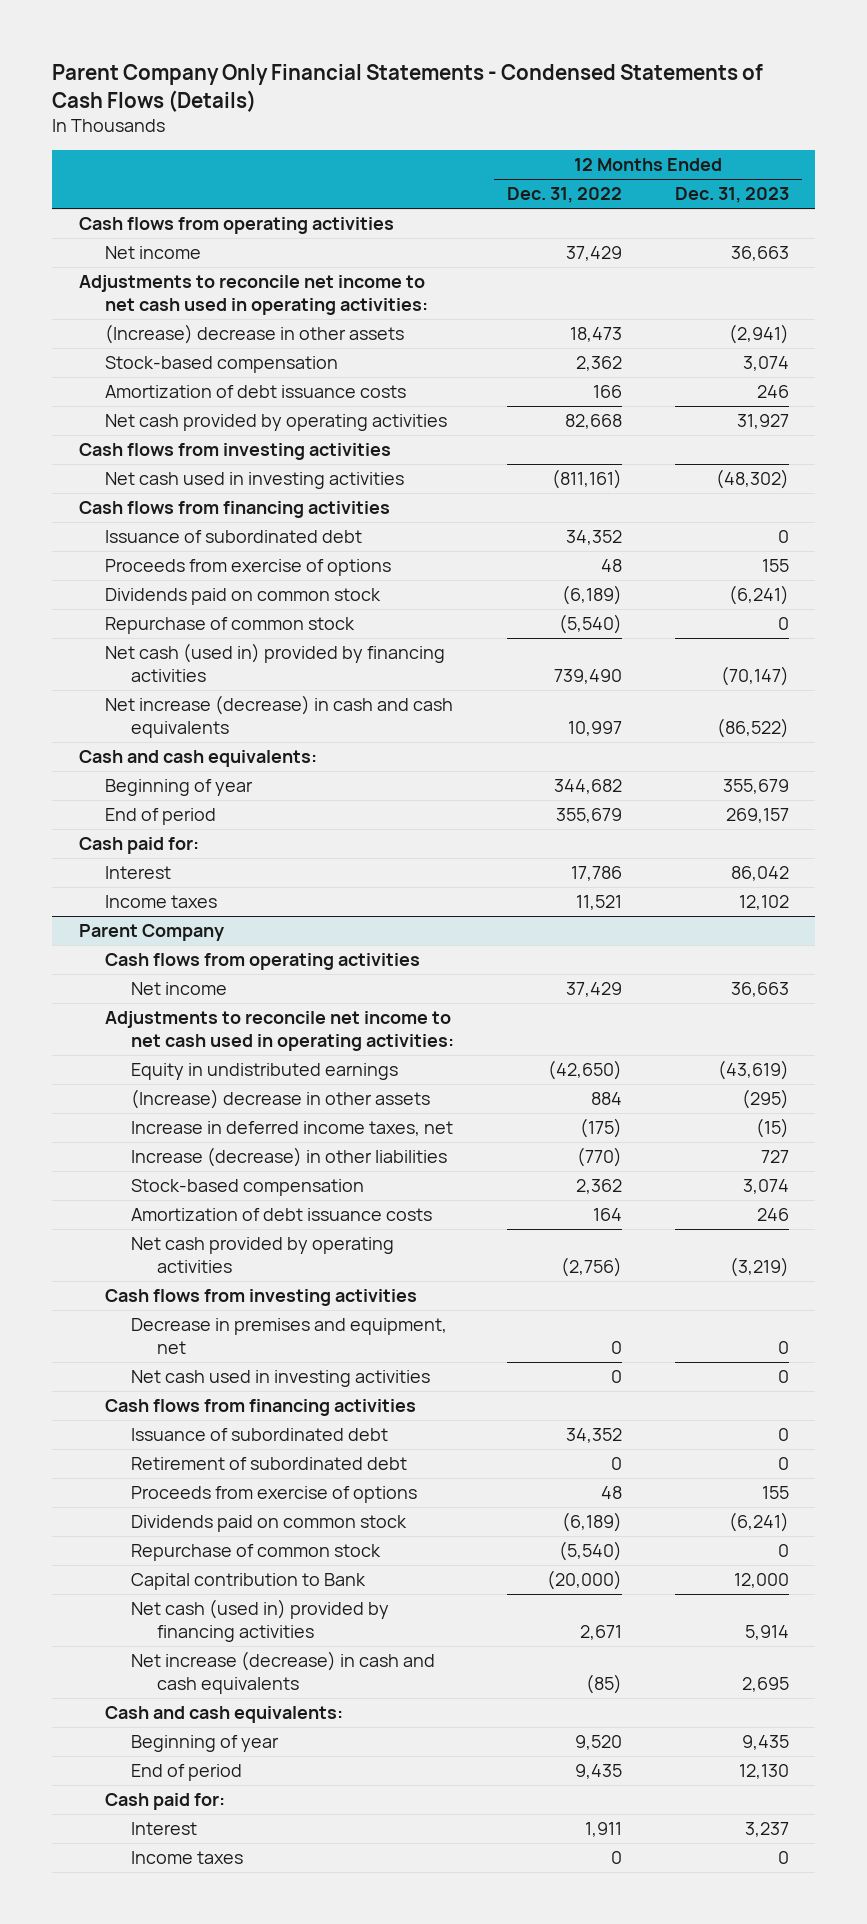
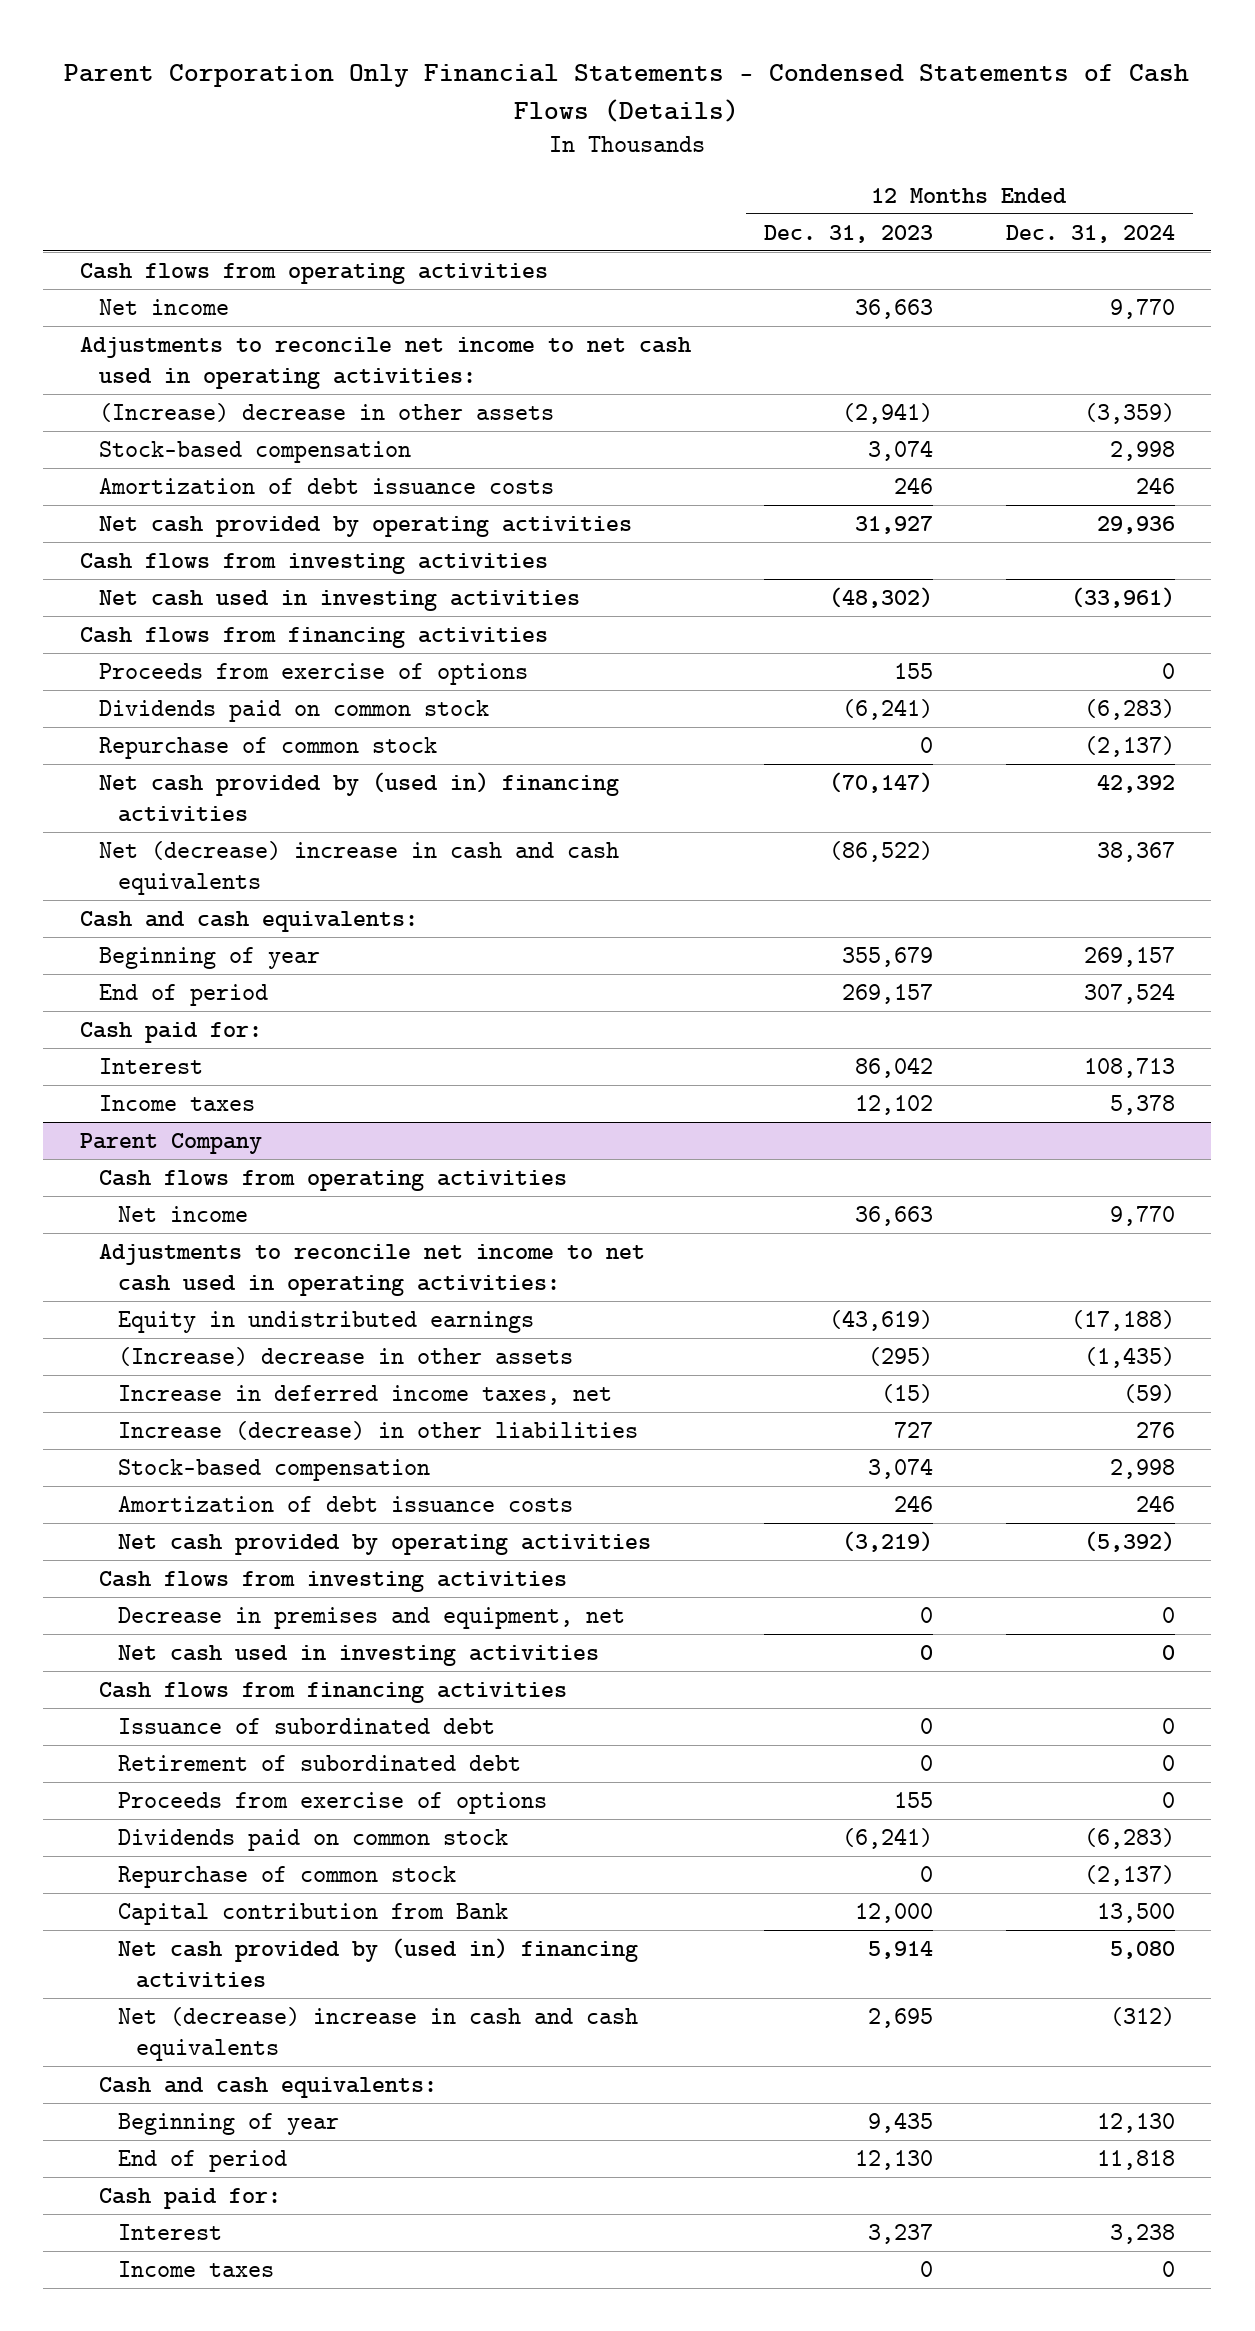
- Parent Company Only Financial Statements - Condensed Statements of Cash Flows (Details)
+ Parent Corporation Only Financial Statements - Condensed Statements of Cash Flows (Details)
- | 12 Months Ended Dec. 31, 2022 | 12 Months Ended Dec. 31, 2023
+ | 12 Months Ended Dec. 31, 2023 | 12 Months Ended Dec. 31, 2024
- Issuance of subordinated debt | 34,352 | 0
- Net cash (used in) provided by financing activities | 739,490 | (70,147)
- Net increase (decrease) in cash and cash equivalents | 10,997 | (86,522)
+ Net cash provided by (used in) financing activities | (70,147) | 42,392
+ Net (decrease) increase in cash and cash equivalents | (86,522) | 38,367
@ Parent Company
- Capital contribution to Bank | (20,000) | 12,000
- Net cash (used in) provided by financing activities | 2,671 | 5,914
- Net increase (decrease) in cash and cash equivalents | (85) | 2,695
+ Capital contribution from Bank | 12,000 | 13,500
+ Net cash provided by (used in) financing activities | 5,914 | 5,080
+ Net (decrease) increase in cash and cash equivalents | 2,695 | (312)

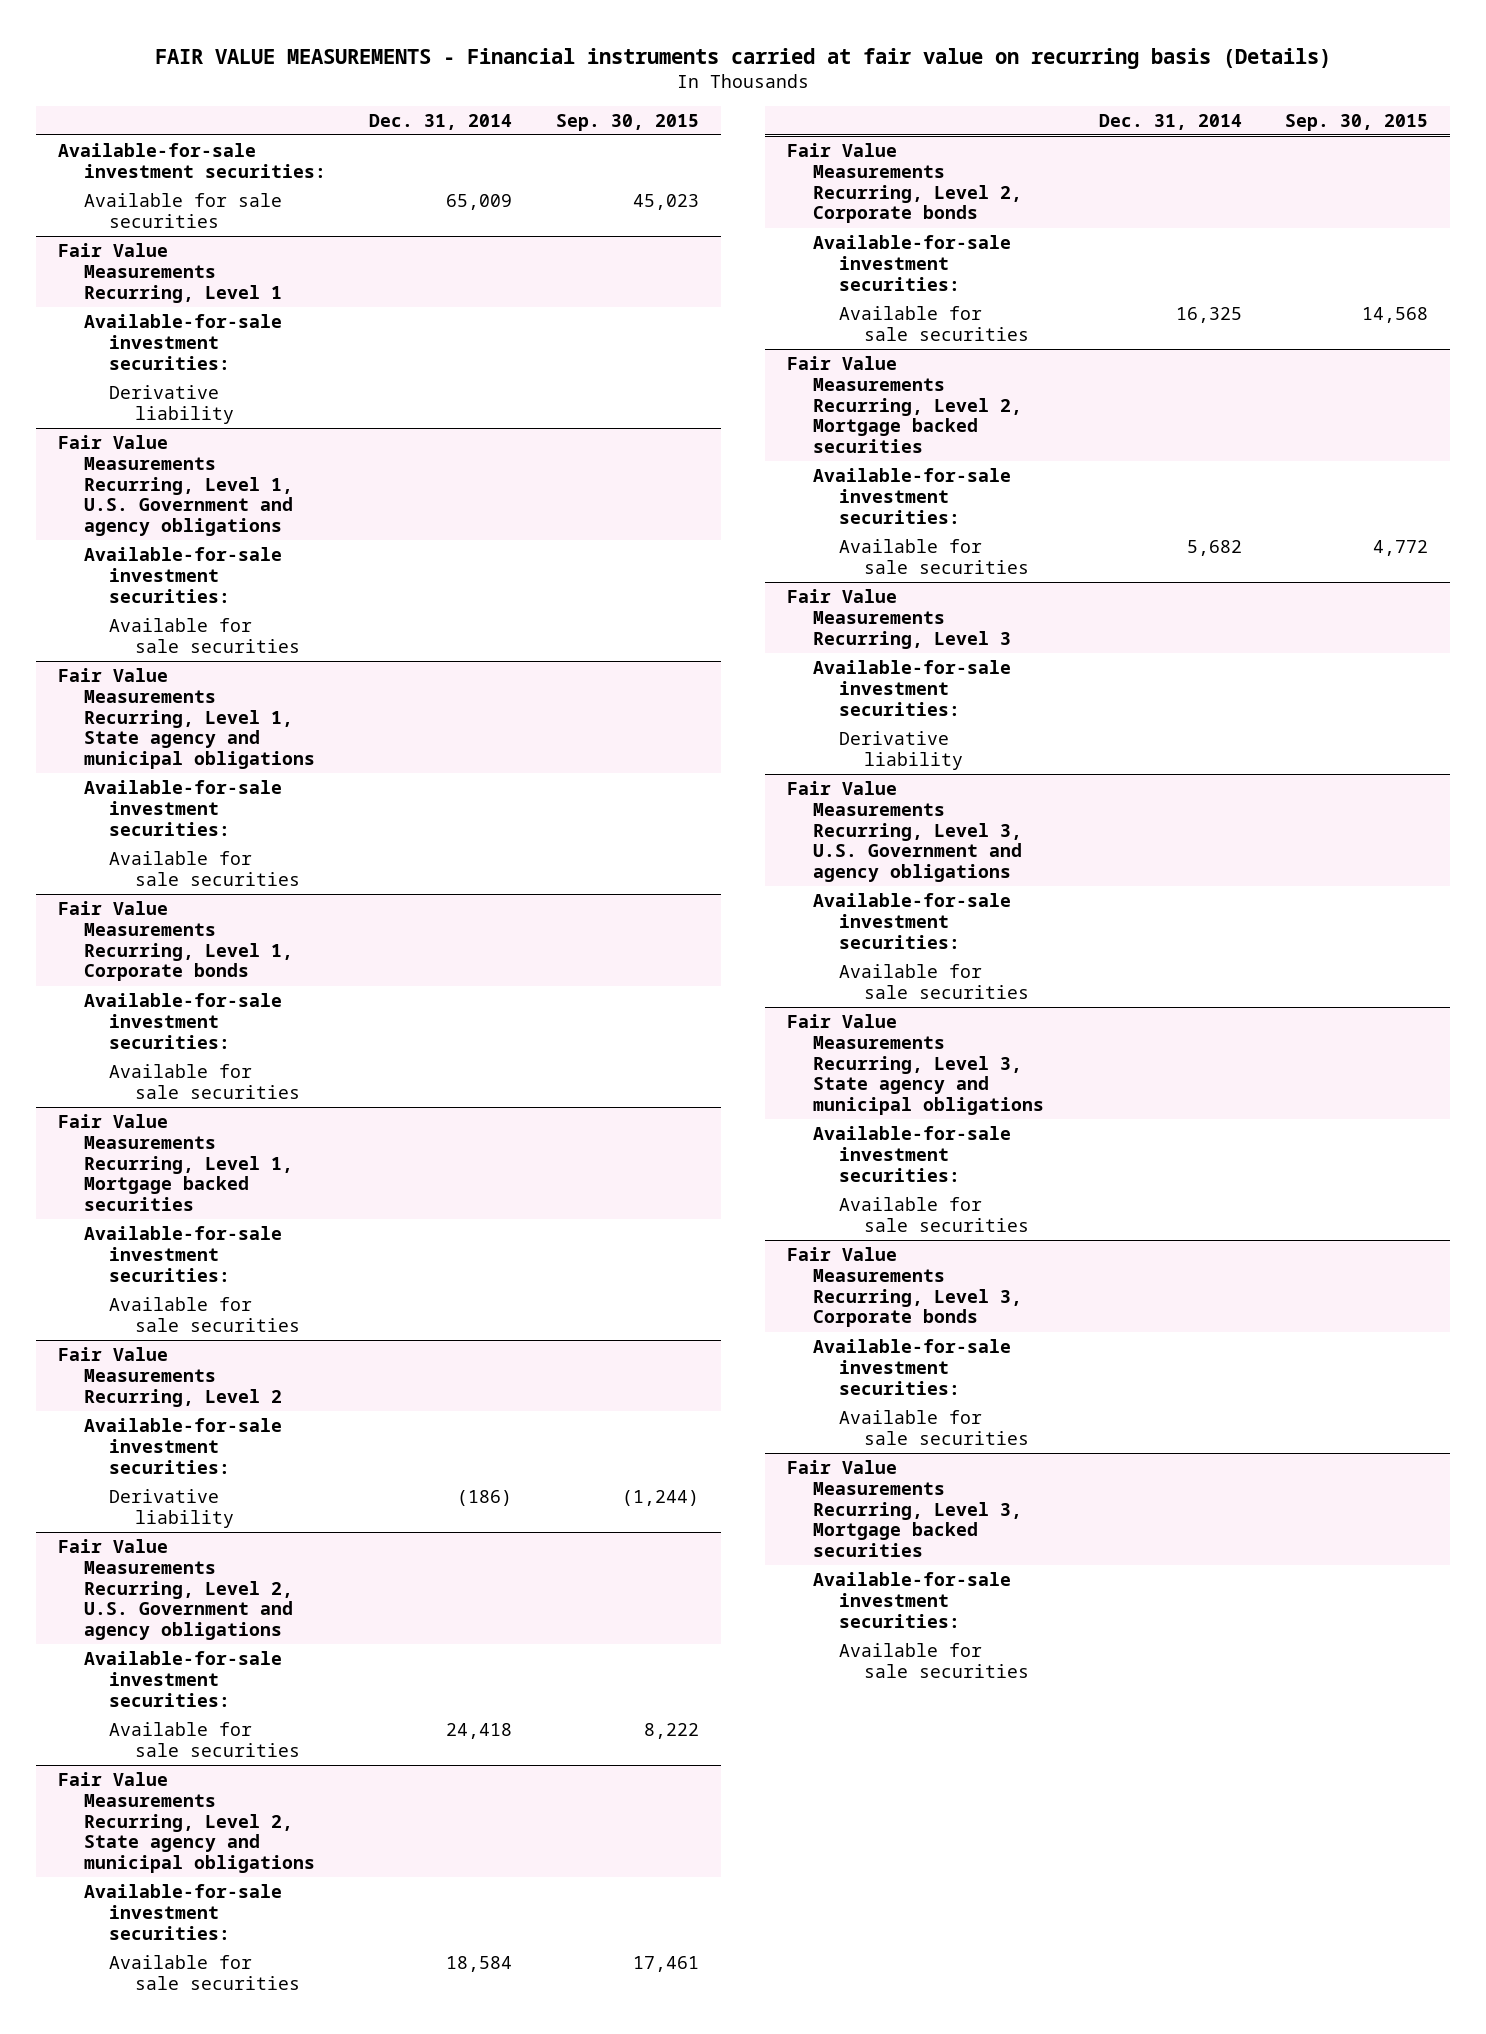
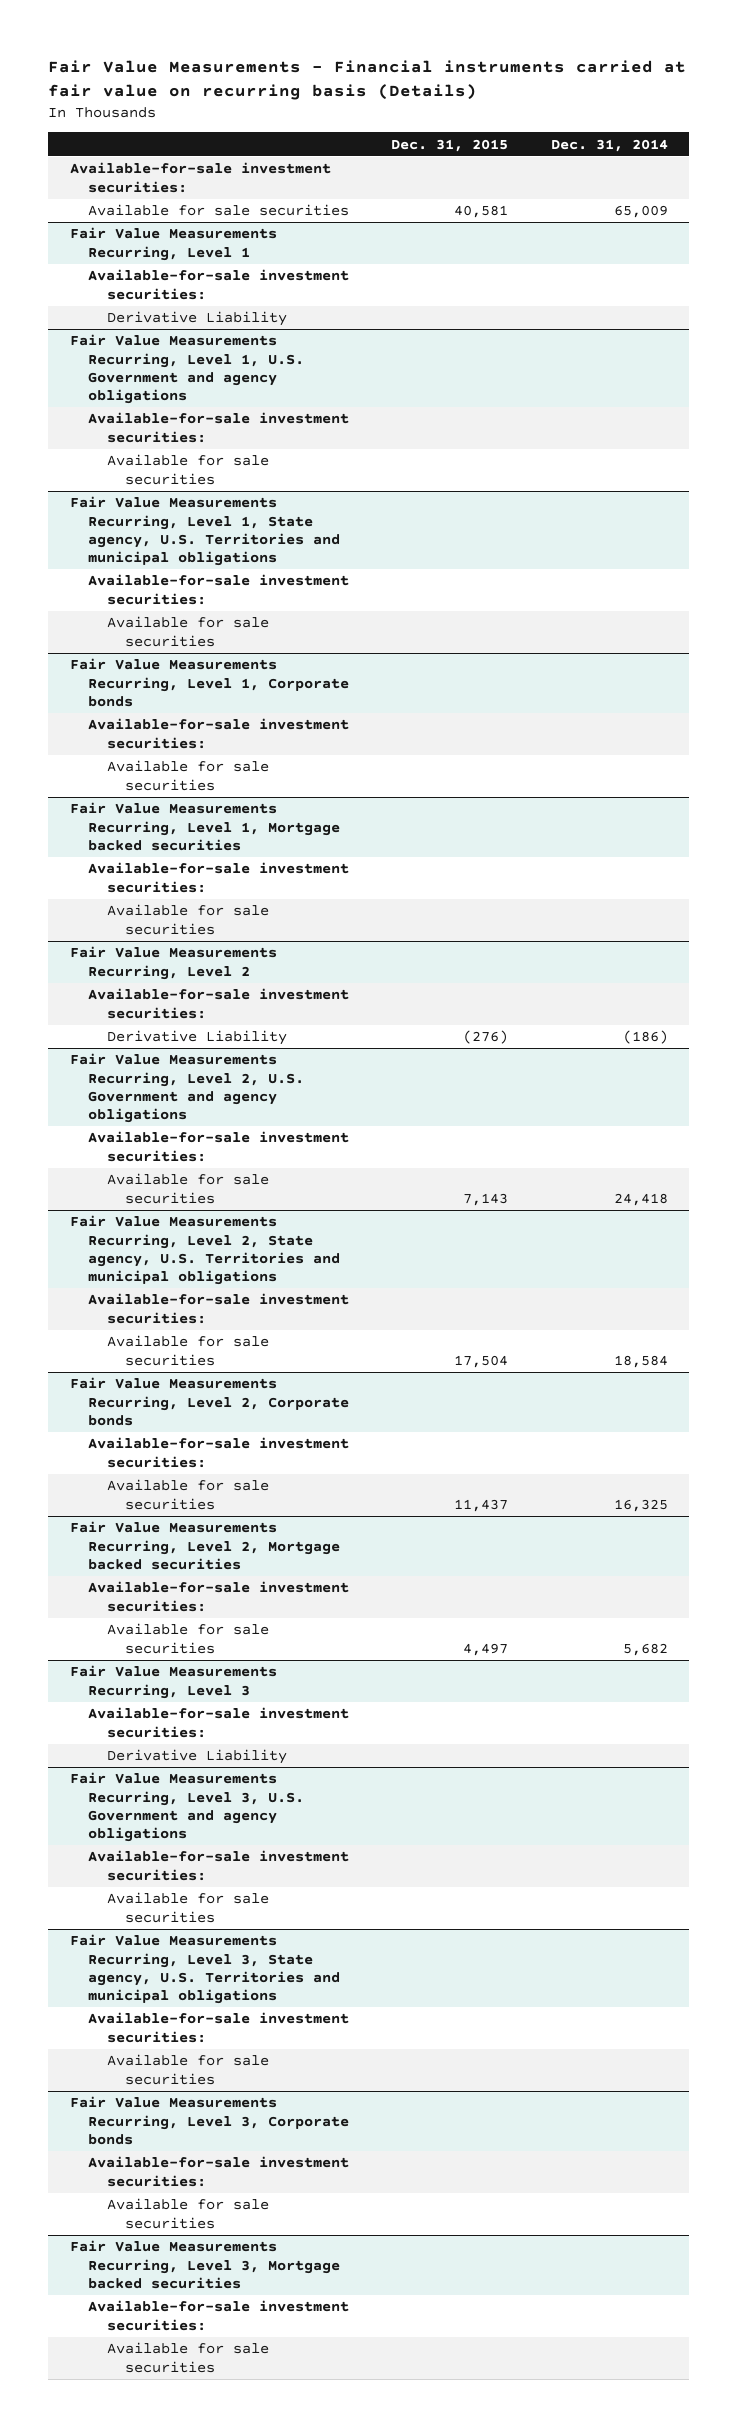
- FAIR VALUE MEASUREMENTS - Financial instruments carried at fair value on recurring basis (Details)
+ Fair Value Measurements - Financial instruments carried at fair value on recurring basis (Details)
- | Dec. 31, 2014 | Sep. 30, 2015
+ | Dec. 31, 2015 | Dec. 31, 2014
@ Fair Value Measurements Recurring, Level 1
- Derivative liability
+ Derivative Liability
- Fair Value Measurements Recurring, Level 1, State agency and municipal obligations
+ Fair Value Measurements Recurring, Level 1, State agency, U.S. Territories and municipal obligations
@ Fair Value Measurements Recurring, Level 2
- Derivative liability | (186) | (1,244)
+ Derivative Liability | (276) | (186)
- Fair Value Measurements Recurring, Level 2, State agency and municipal obligations
+ Fair Value Measurements Recurring, Level 2, State agency, U.S. Territories and municipal obligations
@ Fair Value Measurements Recurring, Level 3
- Derivative liability
+ Derivative Liability
- Fair Value Measurements Recurring, Level 3, State agency and municipal obligations
+ Fair Value Measurements Recurring, Level 3, State agency, U.S. Territories and municipal obligations

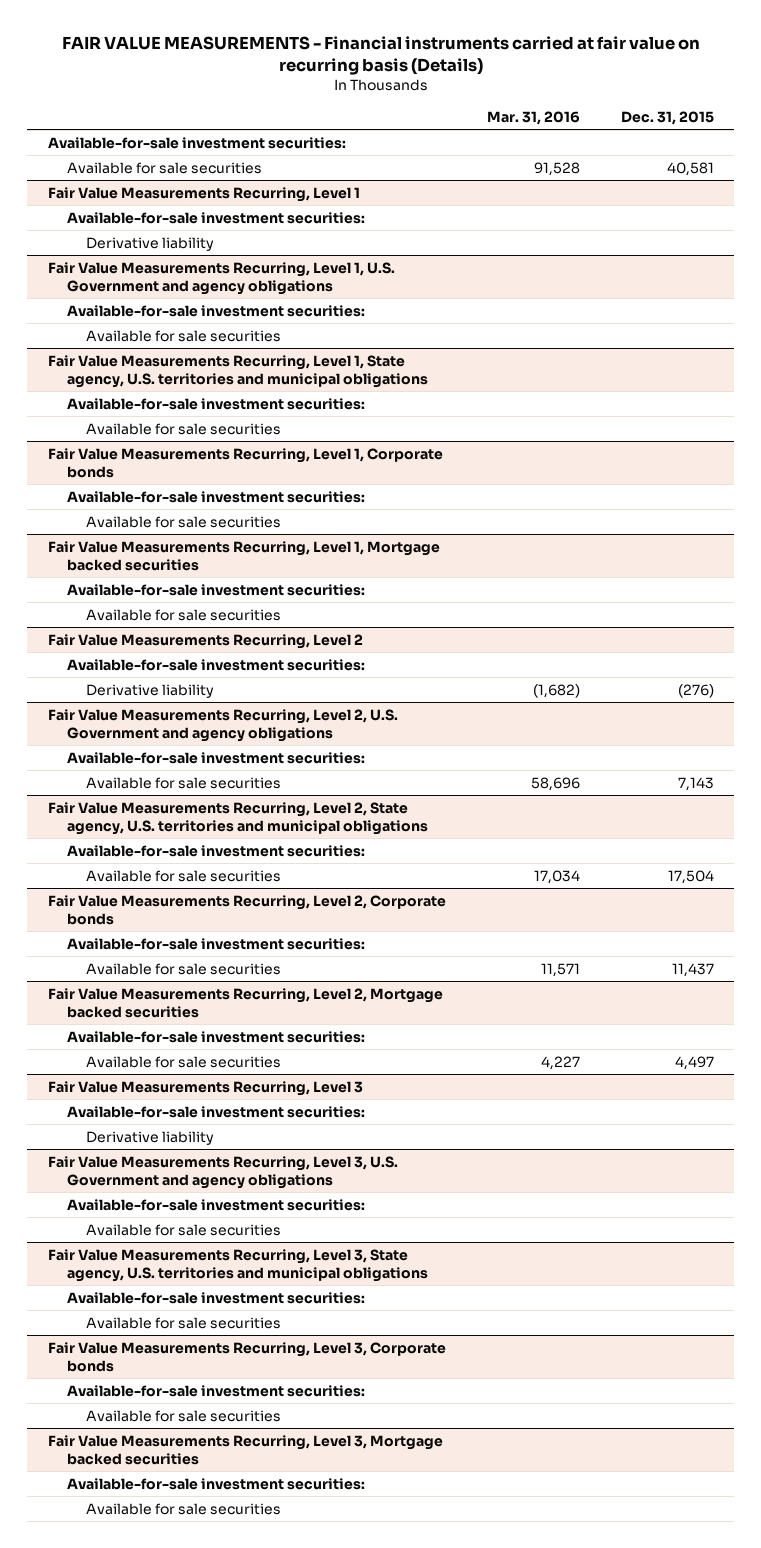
- Fair Value Measurements - Financial instruments carried at fair value on recurring basis (Details)
+ FAIR VALUE MEASUREMENTS - Financial instruments carried at fair value on recurring basis (Details)
- | Dec. 31, 2015 | Dec. 31, 2014
+ | Mar. 31, 2016 | Dec. 31, 2015
@ Fair Value Measurements Recurring, Level 1
- Derivative Liability
+ Derivative liability
- Fair Value Measurements Recurring, Level 1, State agency, U.S. Territories and municipal obligations
+ Fair Value Measurements Recurring, Level 1, State agency, U.S. territories and municipal obligations
@ Fair Value Measurements Recurring, Level 2
- Derivative Liability | (276) | (186)
+ Derivative liability | (1,682) | (276)
- Fair Value Measurements Recurring, Level 2, State agency, U.S. Territories and municipal obligations
+ Fair Value Measurements Recurring, Level 2, State agency, U.S. territories and municipal obligations
@ Fair Value Measurements Recurring, Level 3
- Derivative Liability
+ Derivative liability
- Fair Value Measurements Recurring, Level 3, State agency, U.S. Territories and municipal obligations
+ Fair Value Measurements Recurring, Level 3, State agency, U.S. territories and municipal obligations

